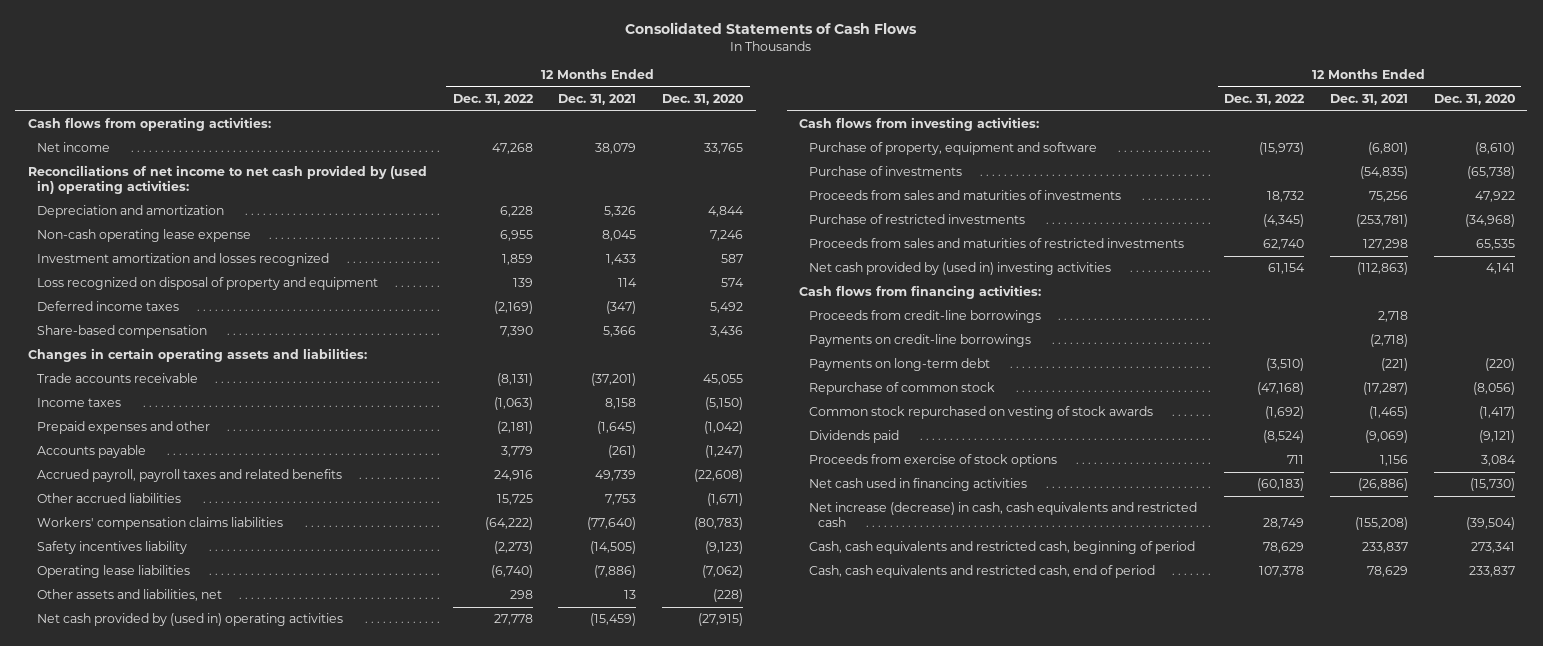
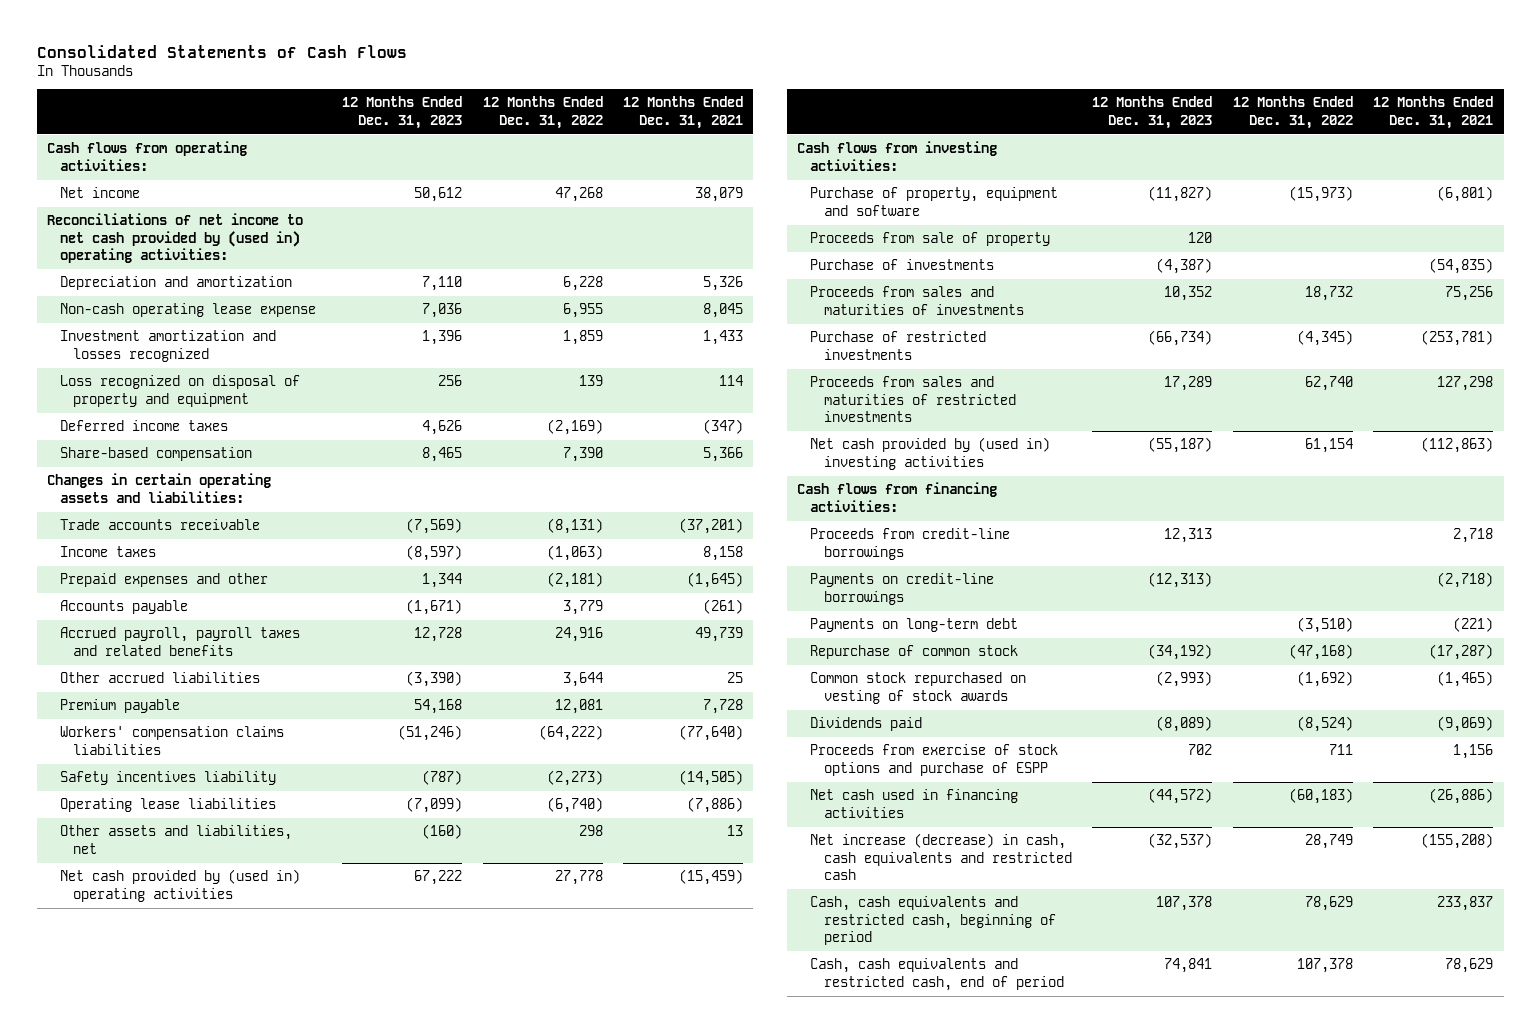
- | 12 Months Ended Dec. 31, 2022 | 12 Months Ended Dec. 31, 2021 | 12 Months Ended Dec. 31, 2020
+ | 12 Months Ended Dec. 31, 2023 | 12 Months Ended Dec. 31, 2022 | 12 Months Ended Dec. 31, 2021
- Other accrued liabilities | 15,725 | 7,753 | (1,671)
+ Other accrued liabilities | (3,390) | 3,644 | 25
+ Premium payable | 54,168 | 12,081 | 7,728
+ Proceeds from sale of property | 120 | |
- Proceeds from exercise of stock options | 711 | 1,156 | 3,084
+ Proceeds from exercise of stock options and purchase of ESPP | 702 | 711 | 1,156

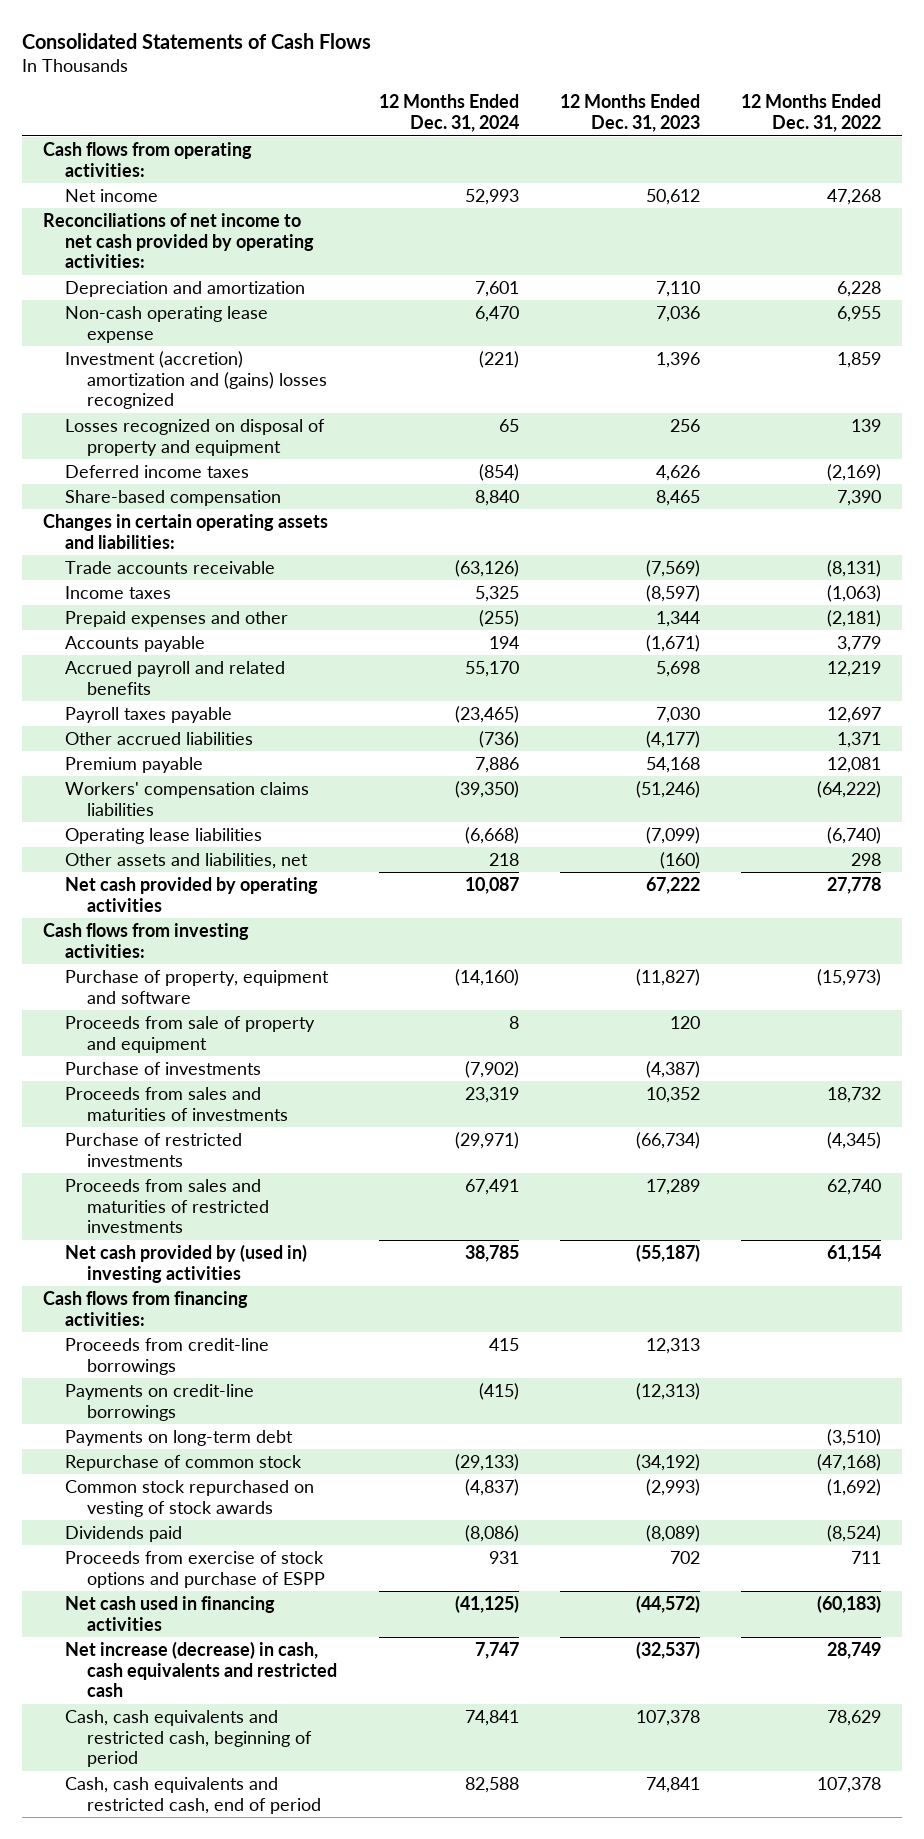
- | 12 Months Ended Dec. 31, 2023 | 12 Months Ended Dec. 31, 2022 | 12 Months Ended Dec. 31, 2021
+ | 12 Months Ended Dec. 31, 2024 | 12 Months Ended Dec. 31, 2023 | 12 Months Ended Dec. 31, 2022
- Reconciliations of net income to net cash provided by (used in) operating activities:
+ Reconciliations of net income to net cash provided by operating activities:
- Investment amortization and losses recognized | 1,396 | 1,859 | 1,433
- Loss recognized on disposal of property and equipment | 256 | 139 | 114
+ Investment (accretion) amortization and (gains) losses recognized | (221) | 1,396 | 1,859
+ Losses recognized on disposal of property and equipment | 65 | 256 | 139
- Accrued payroll, payroll taxes and related benefits | 12,728 | 24,916 | 49,739
- Other accrued liabilities | (3,390) | 3,644 | 25
+ Accrued payroll and related benefits | 55,170 | 5,698 | 12,219
+ Payroll taxes payable | (23,465) | 7,030 | 12,697
+ Other accrued liabilities | (736) | (4,177) | 1,371
- Safety incentives liability | (787) | (2,273) | (14,505)
- Net cash provided by (used in) operating activities | 67,222 | 27,778 | (15,459)
+ Net cash provided by operating activities | 10,087 | 67,222 | 27,778
- Proceeds from sale of property | 120 | |
+ Proceeds from sale of property and equipment | 8 | 120 |

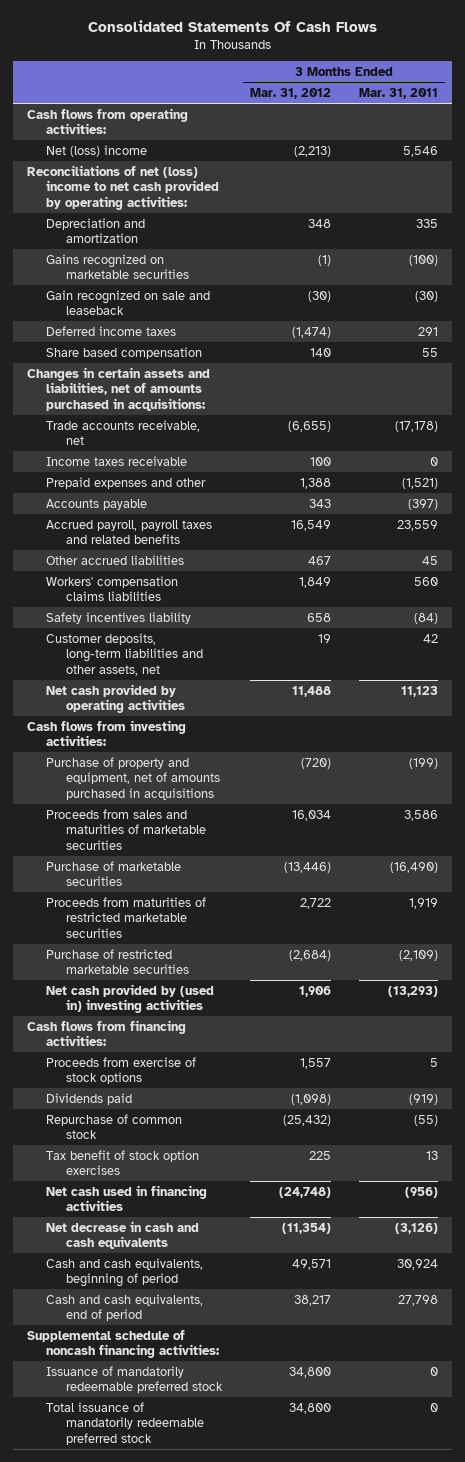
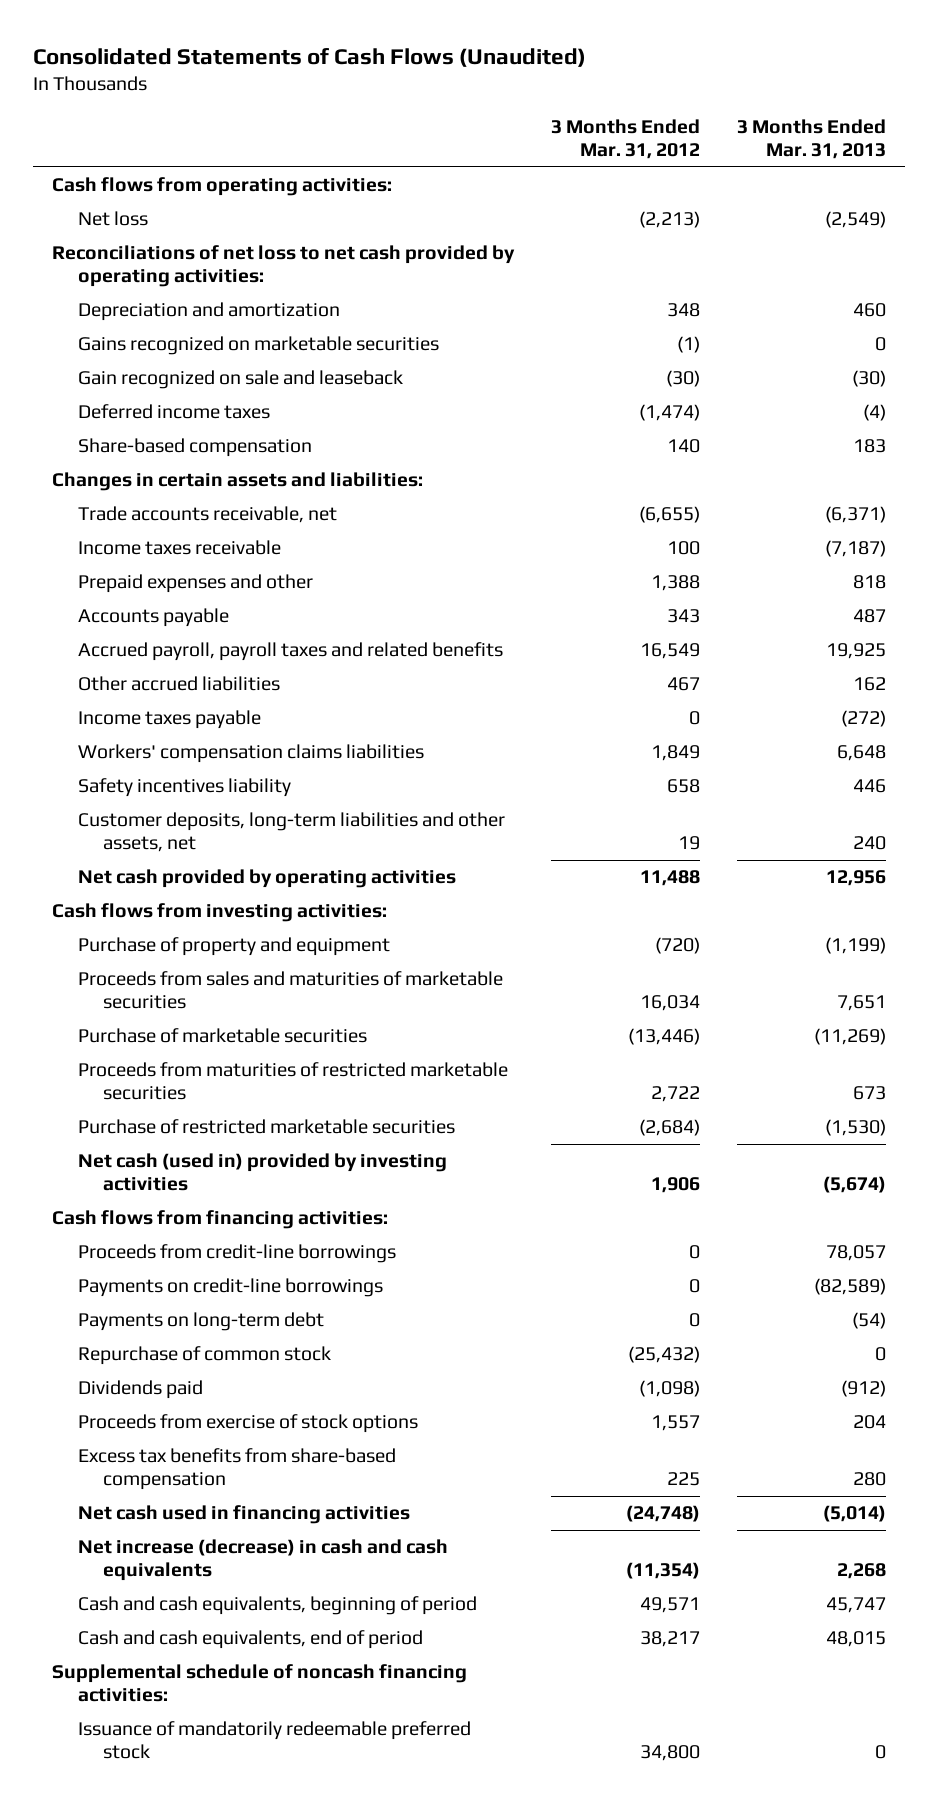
- Consolidated Statements Of Cash Flows
+ Consolidated Statements of Cash Flows (Unaudited)
- | 3 Months Ended Mar. 31, 2012 | 3 Months Ended Mar. 31, 2011
+ | 3 Months Ended Mar. 31, 2012 | 3 Months Ended Mar. 31, 2013
- Net (loss) income | (2,213) | 5,546
- Reconciliations of net (loss) income to net cash provided by operating activities:
+ Net loss | (2,213) | (2,549)
+ Reconciliations of net loss to net cash provided by operating activities:
- Share based compensation | 140 | 55
- Changes in certain assets and liabilities, net of amounts purchased in acquisitions:
+ Share-based compensation | 140 | 183
+ Changes in certain assets and liabilities:
+ Income taxes payable | 0 | (272)
- Purchase of property and equipment, net of amounts purchased in acquisitions | (720) | (199)
+ Purchase of property and equipment | (720) | (1,199)
- Net cash provided by (used in) investing activities | 1,906 | (13,293)
+ Net cash (used in) provided by investing activities | 1,906 | (5,674)
+ Proceeds from credit-line borrowings | 0 | 78,057
+ Payments on credit-line borrowings | 0 | (82,589)
+ Payments on long-term debt | 0 | (54)
- Tax benefit of stock option exercises | 225 | 13
moved down: Dividends paid | (1,098) | (912)
moved down: Proceeds from exercise of stock options | 1,557 | 204
+ Excess tax benefits from share-based compensation | 225 | 280
- Net decrease in cash and cash equivalents | (11,354) | (3,126)
+ Net increase (decrease) in cash and cash equivalents | (11,354) | 2,268
- Total issuance of mandatorily redeemable preferred stock | 34,800 | 0

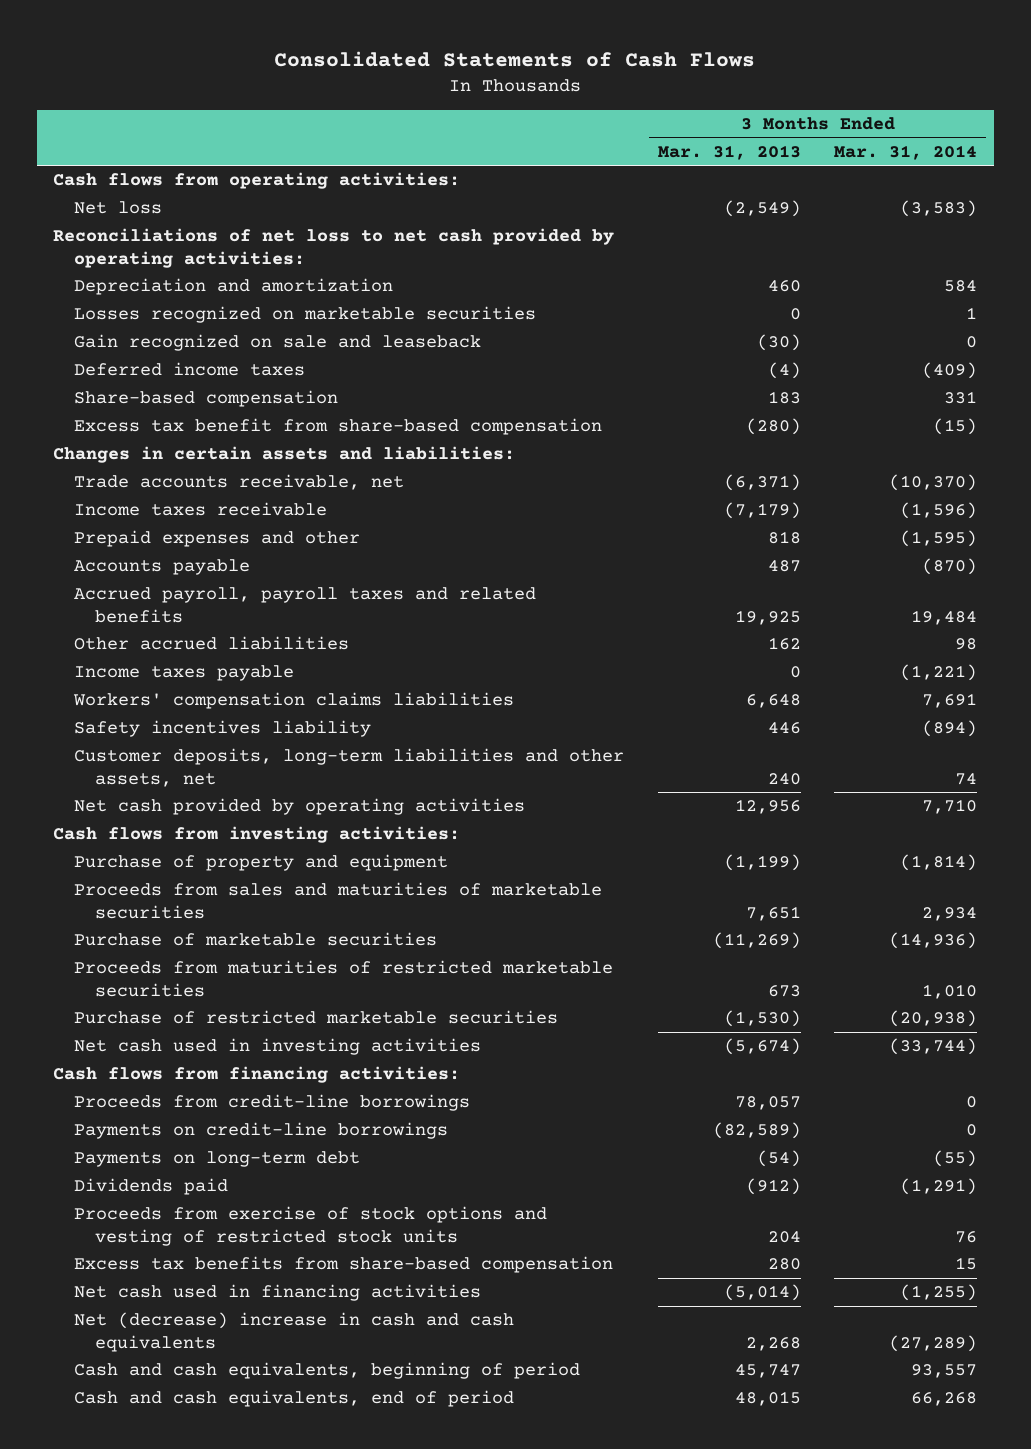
- Consolidated Statements of Cash Flows (Unaudited)
+ Consolidated Statements of Cash Flows
- | 3 Months Ended Mar. 31, 2012 | 3 Months Ended Mar. 31, 2013
+ | 3 Months Ended Mar. 31, 2013 | 3 Months Ended Mar. 31, 2014
- Gains recognized on marketable securities | (1) | 0
+ Losses recognized on marketable securities | 0 | 1
+ Excess tax benefit from share-based compensation | (280) | (15)
- Income taxes receivable | 100 | (7,187)
+ Income taxes receivable | (7,179) | (1,596)
- Income taxes payable | 0 | (272)
+ Income taxes payable | 0 | (1,221)
- Net cash (used in) provided by investing activities | 1,906 | (5,674)
+ Net cash used in investing activities | (5,674) | (33,744)
- Repurchase of common stock | (25,432) | 0
- Proceeds from exercise of stock options | 1,557 | 204
+ Proceeds from exercise of stock options and vesting of restricted stock units | 204 | 76
- Net increase (decrease) in cash and cash equivalents | (11,354) | 2,268
+ Net (decrease) increase in cash and cash equivalents | 2,268 | (27,289)
- Supplemental schedule of noncash financing activities:
- Issuance of mandatorily redeemable preferred stock | 34,800 | 0

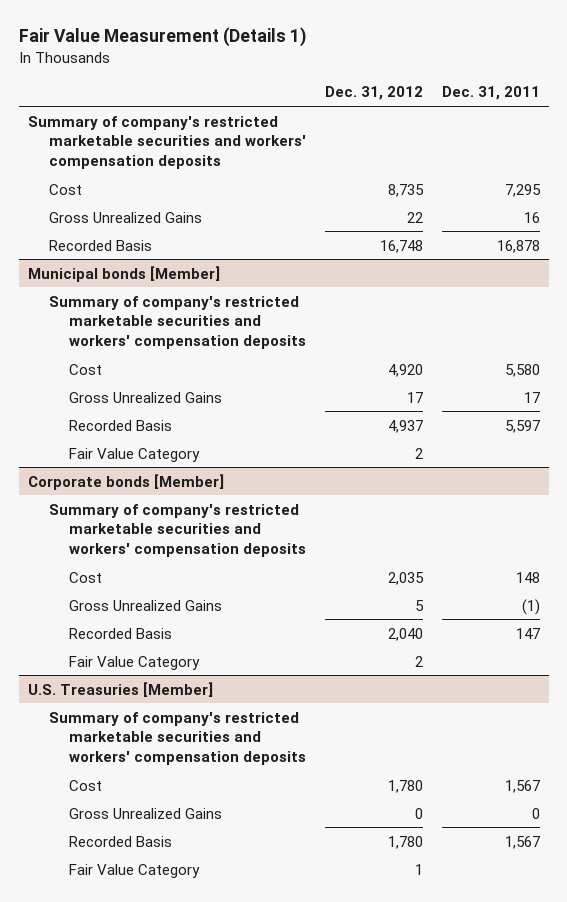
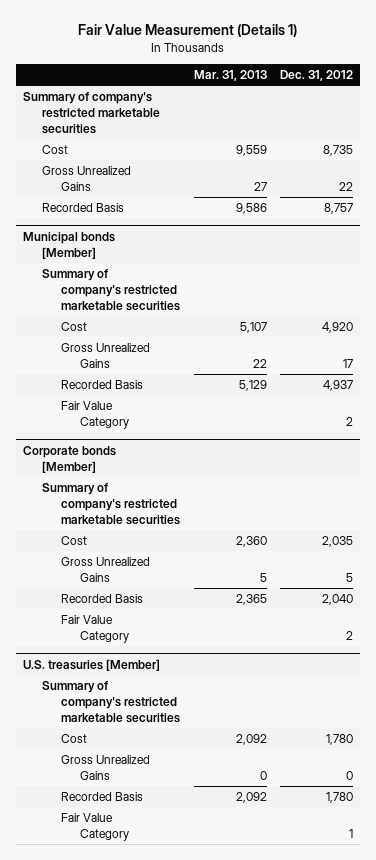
- | Dec. 31, 2012 | Dec. 31, 2011
+ | Mar. 31, 2013 | Dec. 31, 2012
- Summary of company's restricted marketable securities and workers' compensation deposits
+ Summary of company's restricted marketable securities
- Recorded Basis | 16,748 | 16,878
+ Recorded Basis | 9,586 | 8,757
@ Municipal bonds [Member]
- Summary of company's restricted marketable securities and workers' compensation deposits
+ Summary of company's restricted marketable securities
@ Corporate bonds [Member]
- Summary of company's restricted marketable securities and workers' compensation deposits
+ Summary of company's restricted marketable securities
- U.S. Treasuries [Member]
- Summary of company's restricted marketable securities and workers' compensation deposits
+ U.S. treasuries [Member]
+ Summary of company's restricted marketable securities

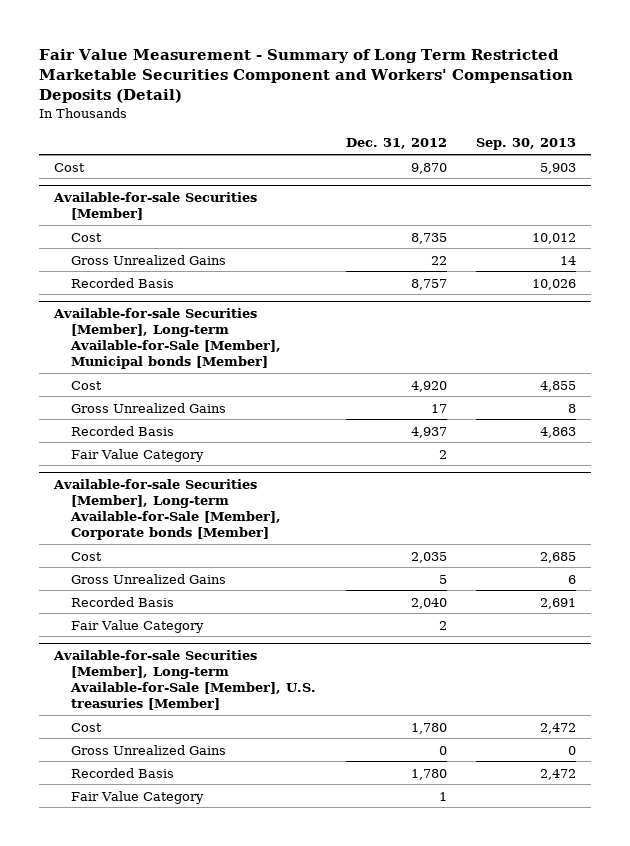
- Fair Value Measurement (Details 1)
+ Fair Value Measurement - Summary of Long Term Restricted Marketable Securities Component and Workers' Compensation Deposits (Detail)
- | Mar. 31, 2013 | Dec. 31, 2012
+ | Dec. 31, 2012 | Sep. 30, 2013
- Summary of company's restricted marketable securities
+ Cost | 9,870 | 5,903
+ Available-for-sale Securities [Member]
- Municipal bonds [Member]
- Summary of company's restricted marketable securities
+ Available-for-sale Securities [Member], Long-term Available-for-Sale [Member], Municipal bonds [Member]
- Corporate bonds [Member]
- Summary of company's restricted marketable securities
+ Available-for-sale Securities [Member], Long-term Available-for-Sale [Member], Corporate bonds [Member]
- U.S. treasuries [Member]
- Summary of company's restricted marketable securities
+ Available-for-sale Securities [Member], Long-term Available-for-Sale [Member], U.S. treasuries [Member]

